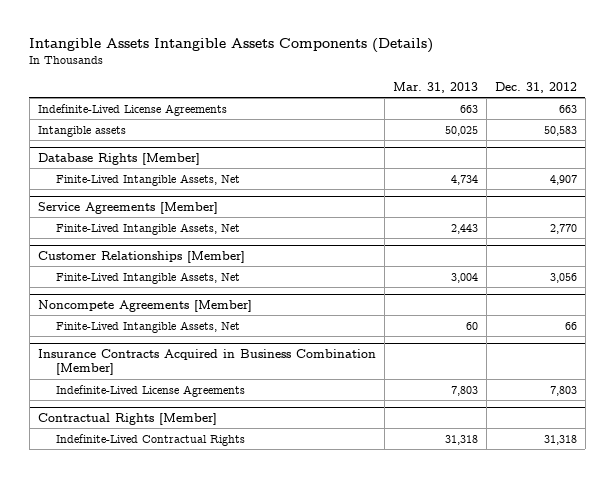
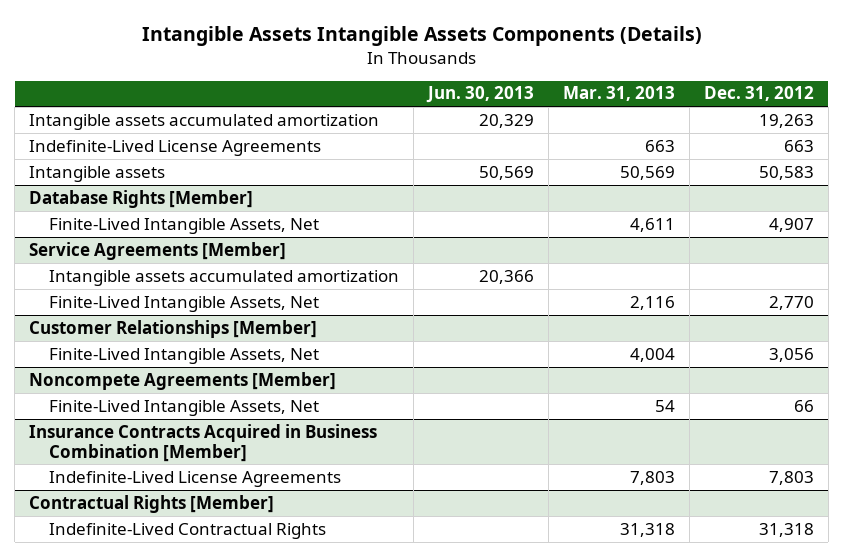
- | Mar. 31, 2013 | Dec. 31, 2012
+ | Jun. 30, 2013 | Mar. 31, 2013 | Dec. 31, 2012
+ Intangible assets accumulated amortization | 20,329 | | 19,263
- Intangible assets | 50,025 | 50,583
+ Intangible assets | 50,569 | 50,569 | 50,583
@ Database Rights [Member]
- Finite-Lived Intangible Assets, Net | 4,734 | 4,907
+ Finite-Lived Intangible Assets, Net | | 4,611 | 4,907
@ Service Agreements [Member]
- Finite-Lived Intangible Assets, Net | 2,443 | 2,770
+ Intangible assets accumulated amortization | 20,366 | |
+ Finite-Lived Intangible Assets, Net | | 2,116 | 2,770
@ Customer Relationships [Member]
- Finite-Lived Intangible Assets, Net | 3,004 | 3,056
+ Finite-Lived Intangible Assets, Net | | 4,004 | 3,056
@ Noncompete Agreements [Member]
- Finite-Lived Intangible Assets, Net | 60 | 66
+ Finite-Lived Intangible Assets, Net | | 54 | 66

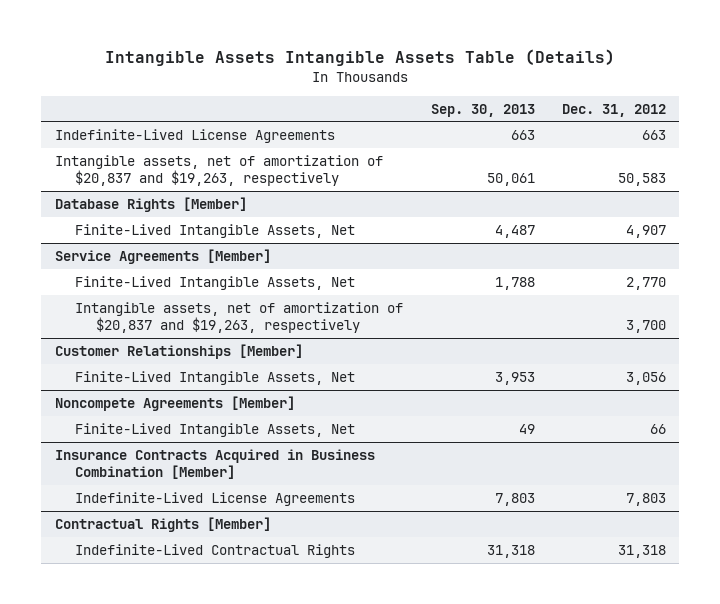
- Intangible Assets Intangible Assets Components (Details)
+ Intangible Assets Intangible Assets Table (Details)
- | Jun. 30, 2013 | Mar. 31, 2013 | Dec. 31, 2012
+ | Sep. 30, 2013 | Dec. 31, 2012
- Intangible assets accumulated amortization | 20,329 | | 19,263
- Intangible assets | 50,569 | 50,569 | 50,583
+ Intangible assets, net of amortization of $20,837 and $19,263, respectively | 50,061 | 50,583
@ Service Agreements [Member]
- Intangible assets accumulated amortization | 20,366 | |
+ Intangible assets, net of amortization of $20,837 and $19,263, respectively | | 3,700

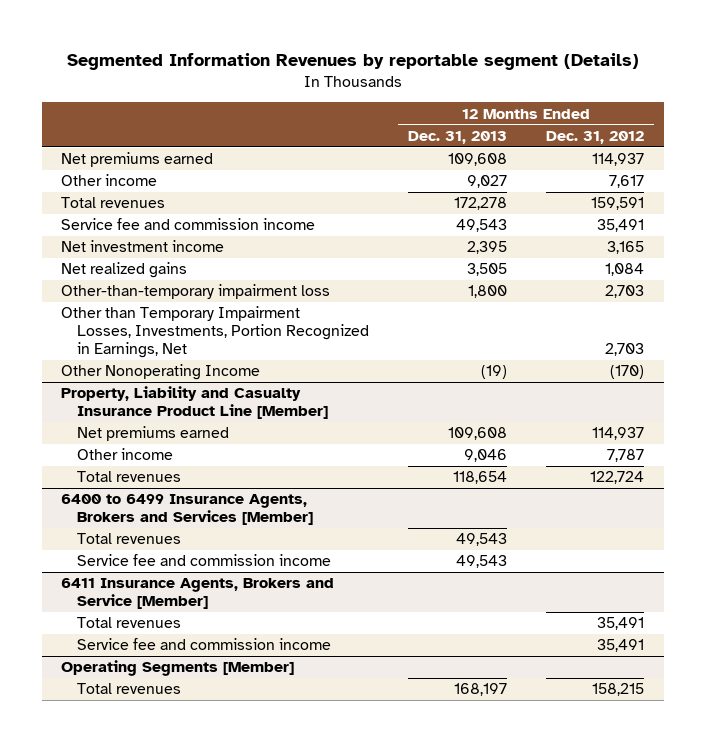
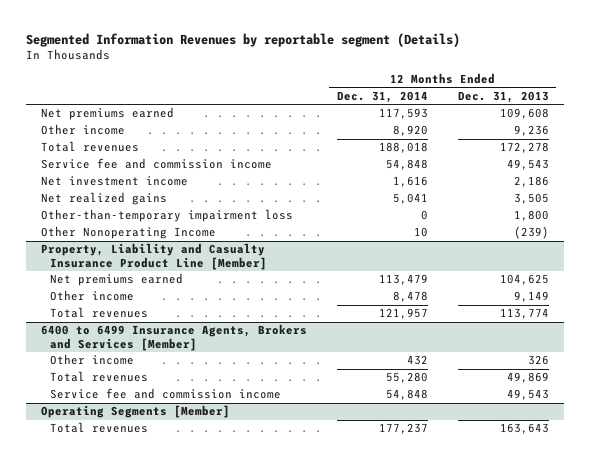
- | 12 Months Ended Dec. 31, 2013 | 12 Months Ended Dec. 31, 2012
+ | 12 Months Ended Dec. 31, 2014 | 12 Months Ended Dec. 31, 2013
- Other income | 9,027 | 7,617
+ Other income | 8,920 | 9,236
- Net investment income | 2,395 | 3,165
+ Net investment income | 1,616 | 2,186
- Other than Temporary Impairment Losses, Investments, Portion Recognized in Earnings, Net | | 2,703
- Other Nonoperating Income | (19) | (170)
+ Other Nonoperating Income | 10 | (239)
@ Property, Liability and Casualty Insurance Product Line [Member]
- Net premiums earned | 109,608 | 114,937
- Other income | 9,046 | 7,787
- Total revenues | 118,654 | 122,724
+ Net premiums earned | 113,479 | 104,625
+ Other income | 8,478 | 9,149
+ Total revenues | 121,957 | 113,774
@ 6400 to 6499 Insurance Agents, Brokers and Services [Member]
- Total revenues | 49,543 |
+ Other income | 432 | 326
+ Total revenues | 55,280 | 49,869
- 6411 Insurance Agents, Brokers and Service [Member]
- Total revenues | | 35,491
- Service fee and commission income | | 35,491
@ Operating Segments [Member]
- Total revenues | 168,197 | 158,215
+ Total revenues | 177,237 | 163,643

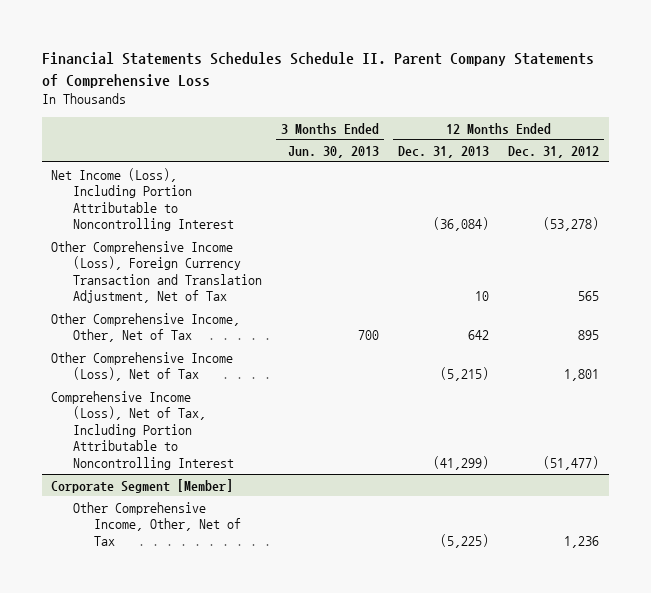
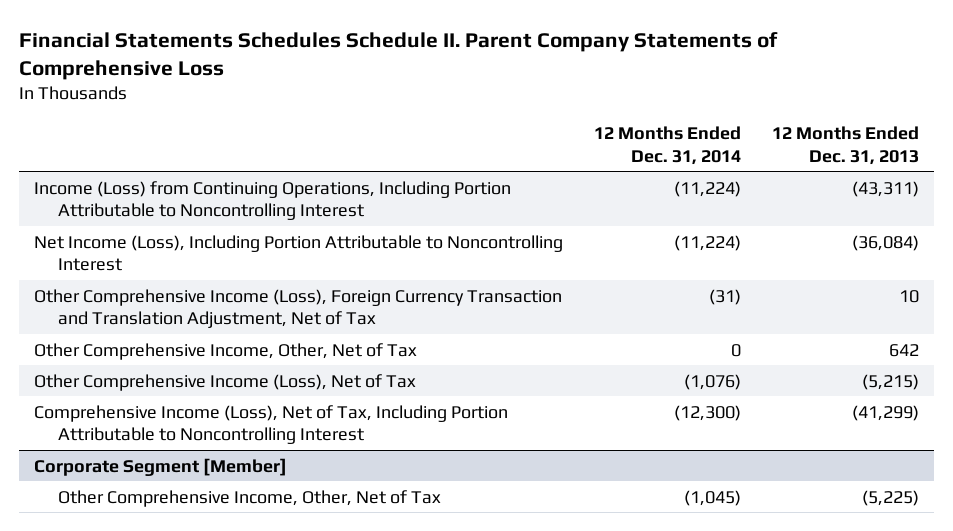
- | 3 Months Ended Jun. 30, 2013 | 12 Months Ended Dec. 31, 2013 | 12 Months Ended Dec. 31, 2012
+ | 12 Months Ended Dec. 31, 2014 | 12 Months Ended Dec. 31, 2013
+ Income (Loss) from Continuing Operations, Including Portion Attributable to Noncontrolling Interest | (11,224) | (43,311)

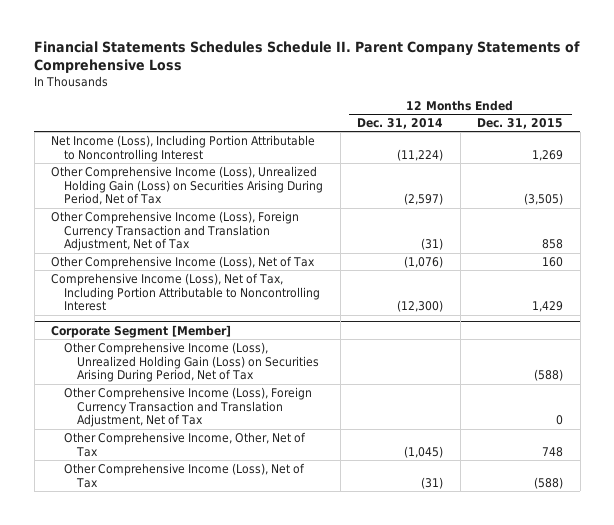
- | 12 Months Ended Dec. 31, 2014 | 12 Months Ended Dec. 31, 2013
+ | 12 Months Ended Dec. 31, 2014 | 12 Months Ended Dec. 31, 2015
- Income (Loss) from Continuing Operations, Including Portion Attributable to Noncontrolling Interest | (11,224) | (43,311)
+ Other Comprehensive Income (Loss), Unrealized Holding Gain (Loss) on Securities Arising During Period, Net of Tax | (2,597) | (3,505)
- Other Comprehensive Income, Other, Net of Tax | 0 | 642
@ Corporate Segment [Member]
+ Other Comprehensive Income (Loss), Unrealized Holding Gain (Loss) on Securities Arising During Period, Net of Tax | | (588)
+ Other Comprehensive Income (Loss), Foreign Currency Transaction and Translation Adjustment, Net of Tax | | 0
+ Other Comprehensive Income (Loss), Net of Tax | (31) | (588)

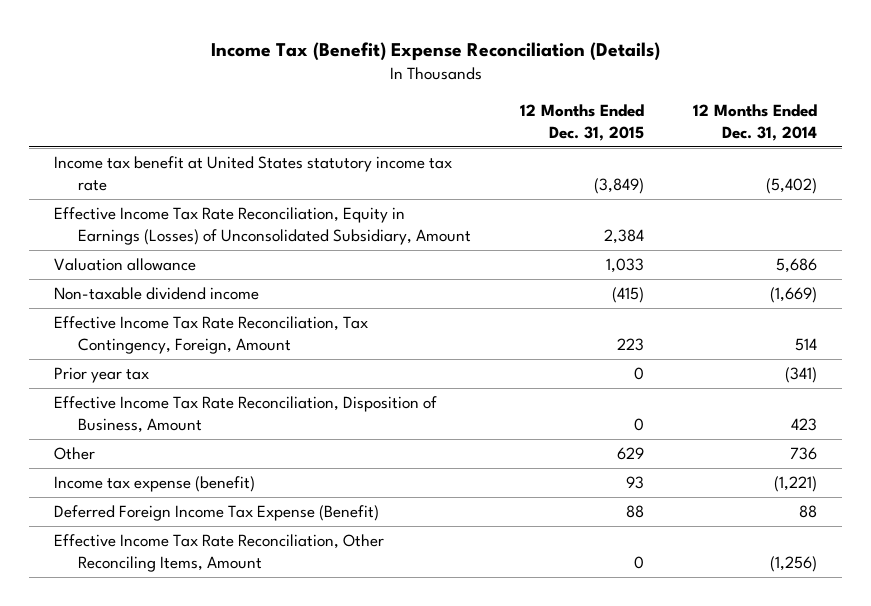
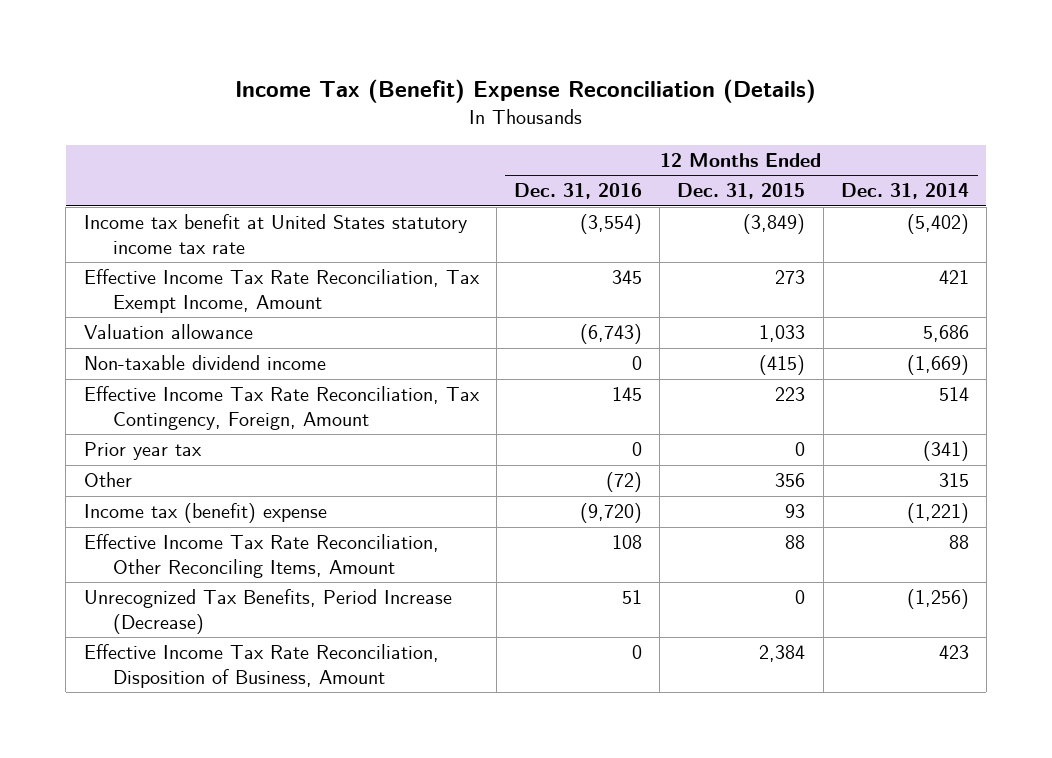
- | 12 Months Ended Dec. 31, 2015 | 12 Months Ended Dec. 31, 2014
+ | 12 Months Ended Dec. 31, 2016 | 12 Months Ended Dec. 31, 2015 | 12 Months Ended Dec. 31, 2014
- Effective Income Tax Rate Reconciliation, Equity in Earnings (Losses) of Unconsolidated Subsidiary, Amount | 2,384 |
+ Effective Income Tax Rate Reconciliation, Tax Exempt Income, Amount | 345 | 273 | 421
- Effective Income Tax Rate Reconciliation, Disposition of Business, Amount | 0 | 423
- Other | 629 | 736
- Income tax expense (benefit) | 93 | (1,221)
- Deferred Foreign Income Tax Expense (Benefit) | 88 | 88
- Effective Income Tax Rate Reconciliation, Other Reconciling Items, Amount | 0 | (1,256)
+ Other | (72) | 356 | 315
+ Income tax (benefit) expense | (9,720) | 93 | (1,221)
+ Effective Income Tax Rate Reconciliation, Other Reconciling Items, Amount | 108 | 88 | 88
+ Unrecognized Tax Benefits, Period Increase (Decrease) | 51 | 0 | (1,256)
+ Effective Income Tax Rate Reconciliation, Disposition of Business, Amount | 0 | 2,384 | 423

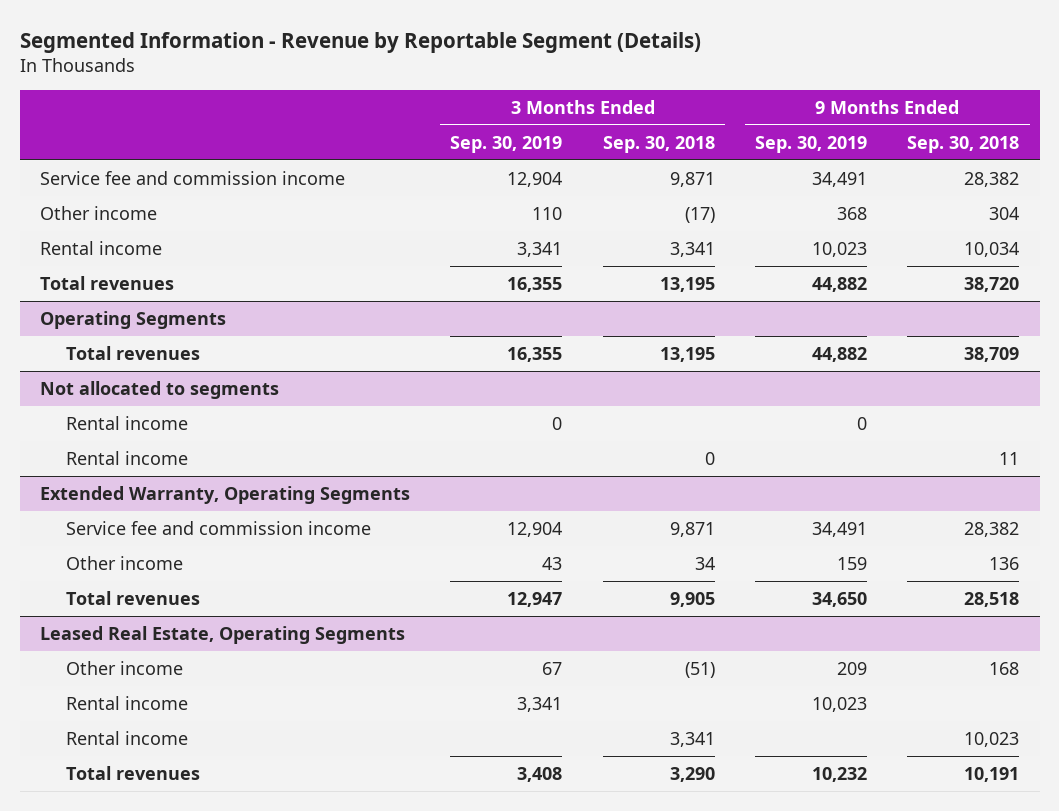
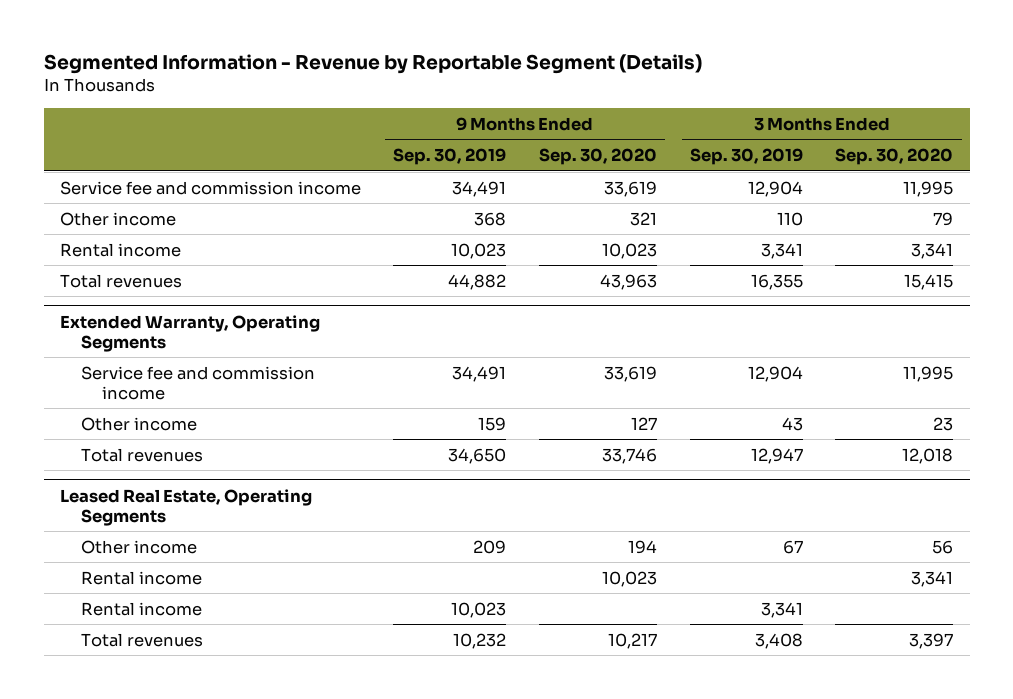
- | 3 Months Ended Sep. 30, 2019 | 3 Months Ended Sep. 30, 2018 | 9 Months Ended Sep. 30, 2019 | 9 Months Ended Sep. 30, 2018
+ | 9 Months Ended Sep. 30, 2019 | 9 Months Ended Sep. 30, 2020 | 3 Months Ended Sep. 30, 2019 | 3 Months Ended Sep. 30, 2020
- Operating Segments
- Total revenues | 16,355 | 13,195 | 44,882 | 38,709
- Not allocated to segments
- Rental income | 0 | | 0 |
- Rental income | | 0 | | 11
@ Leased Real Estate, Operating Segments
moved down: Rental income | 10,023 | | 3,341 |

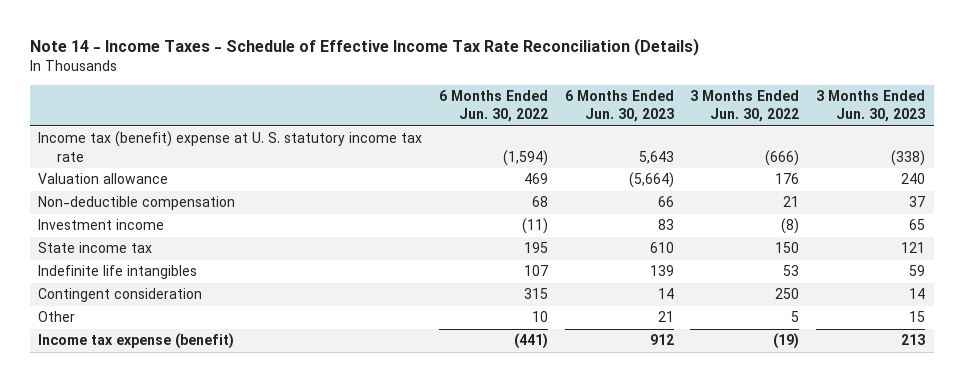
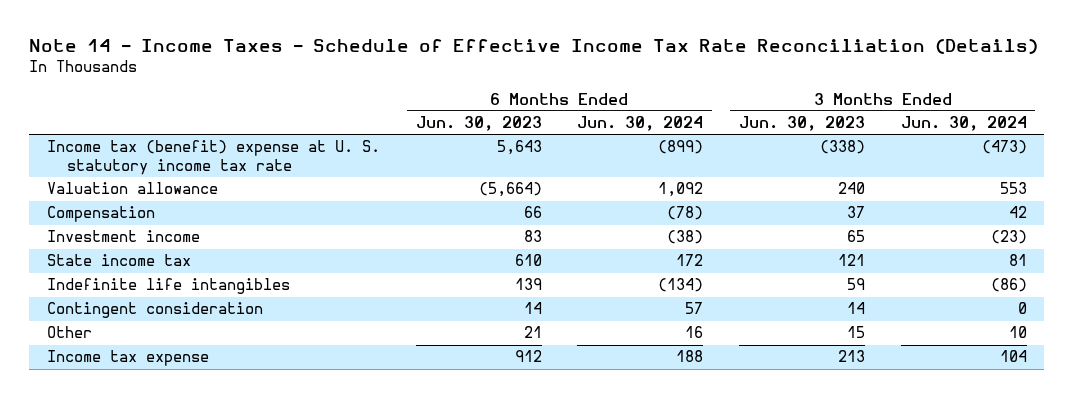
- | 6 Months Ended Jun. 30, 2022 | 6 Months Ended Jun. 30, 2023 | 3 Months Ended Jun. 30, 2022 | 3 Months Ended Jun. 30, 2023
+ | 6 Months Ended Jun. 30, 2023 | 6 Months Ended Jun. 30, 2024 | 3 Months Ended Jun. 30, 2023 | 3 Months Ended Jun. 30, 2024
- Non-deductible compensation | 68 | 66 | 21 | 37
+ Compensation | 66 | (78) | 37 | 42
- Income tax expense (benefit) | (441) | 912 | (19) | 213
+ Income tax expense | 912 | 188 | 213 | 104

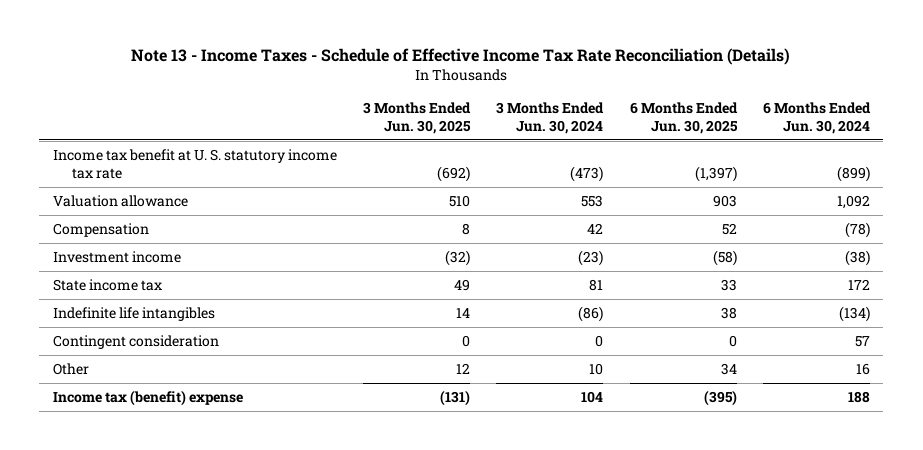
- Note 14 - Income Taxes - Schedule of Effective Income Tax Rate Reconciliation (Details)
+ Note 13 - Income Taxes - Schedule of Effective Income Tax Rate Reconciliation (Details)
- | 6 Months Ended Jun. 30, 2023 | 6 Months Ended Jun. 30, 2024 | 3 Months Ended Jun. 30, 2023 | 3 Months Ended Jun. 30, 2024
+ | 3 Months Ended Jun. 30, 2025 | 3 Months Ended Jun. 30, 2024 | 6 Months Ended Jun. 30, 2025 | 6 Months Ended Jun. 30, 2024
- Income tax (benefit) expense at U. S. statutory income tax rate | 5,643 | (899) | (338) | (473)
+ Income tax benefit at U. S. statutory income tax rate | (692) | (473) | (1,397) | (899)
- Income tax expense | 912 | 188 | 213 | 104
+ Income tax (benefit) expense | (131) | 104 | (395) | 188

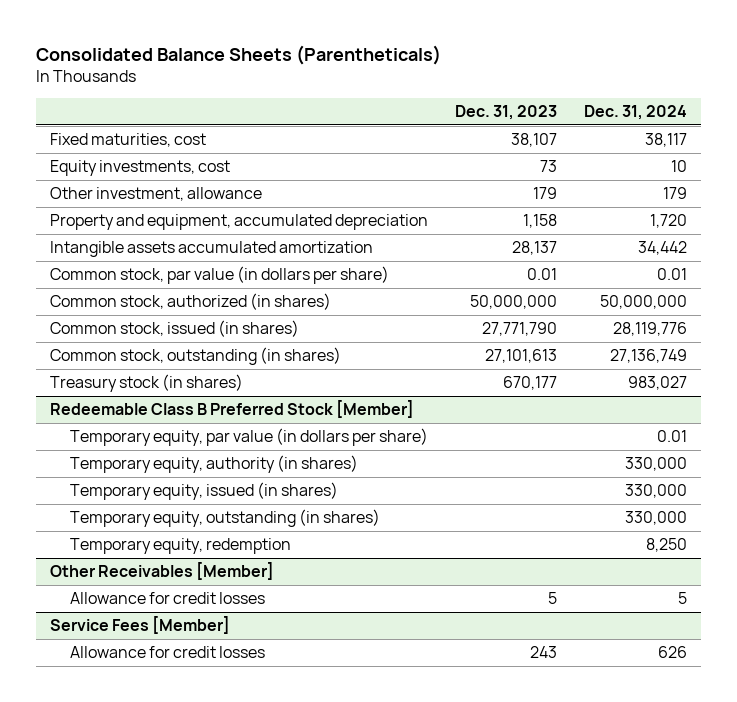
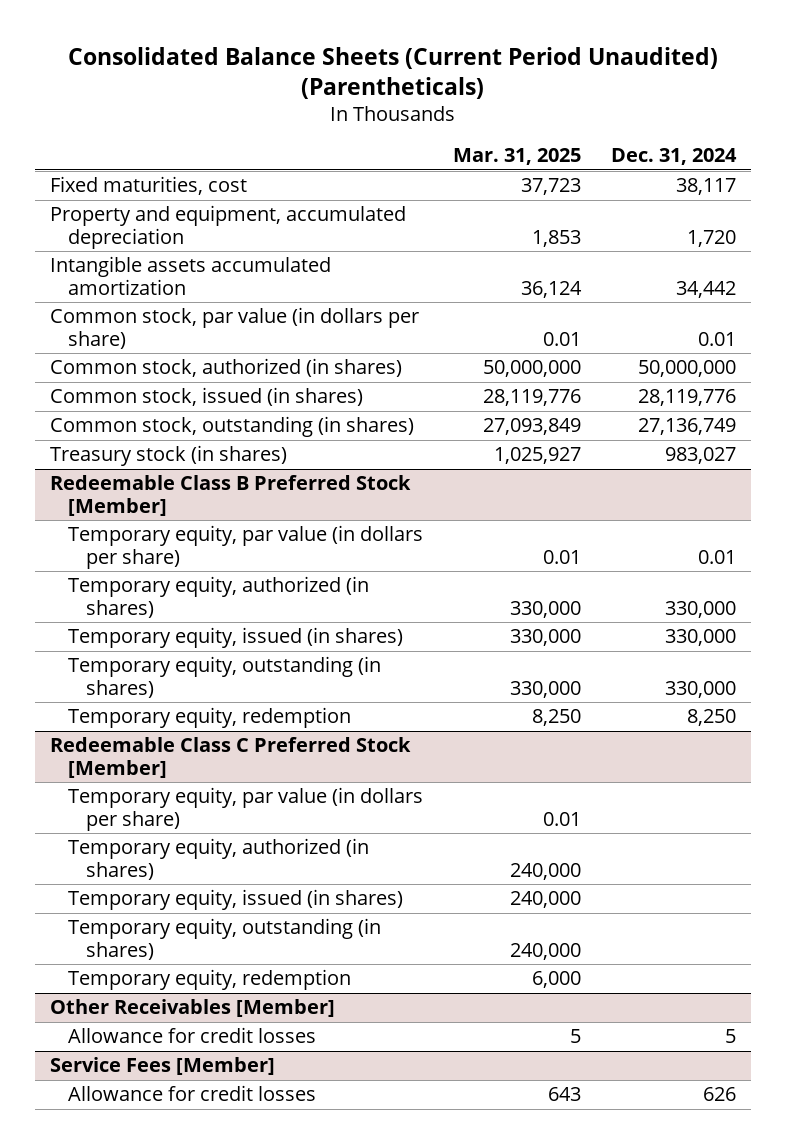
- Consolidated Balance Sheets (Parentheticals)
+ Consolidated Balance Sheets (Current Period Unaudited) (Parentheticals)
- | Dec. 31, 2023 | Dec. 31, 2024
+ | Mar. 31, 2025 | Dec. 31, 2024
- Equity investments, cost | 73 | 10
- Other investment, allowance | 179 | 179
@ Redeemable Class B Preferred Stock [Member]
- Temporary equity, authority (in shares) | | 330,000
+ Temporary equity, authorized (in shares) | 330,000 | 330,000
+ Redeemable Class C Preferred Stock [Member]
+ Temporary equity, par value (in dollars per share) | 0.01 |
+ Temporary equity, authorized (in shares) | 240,000 |
+ Temporary equity, issued (in shares) | 240,000 |
+ Temporary equity, outstanding (in shares) | 240,000 |
+ Temporary equity, redemption | 6,000 |

